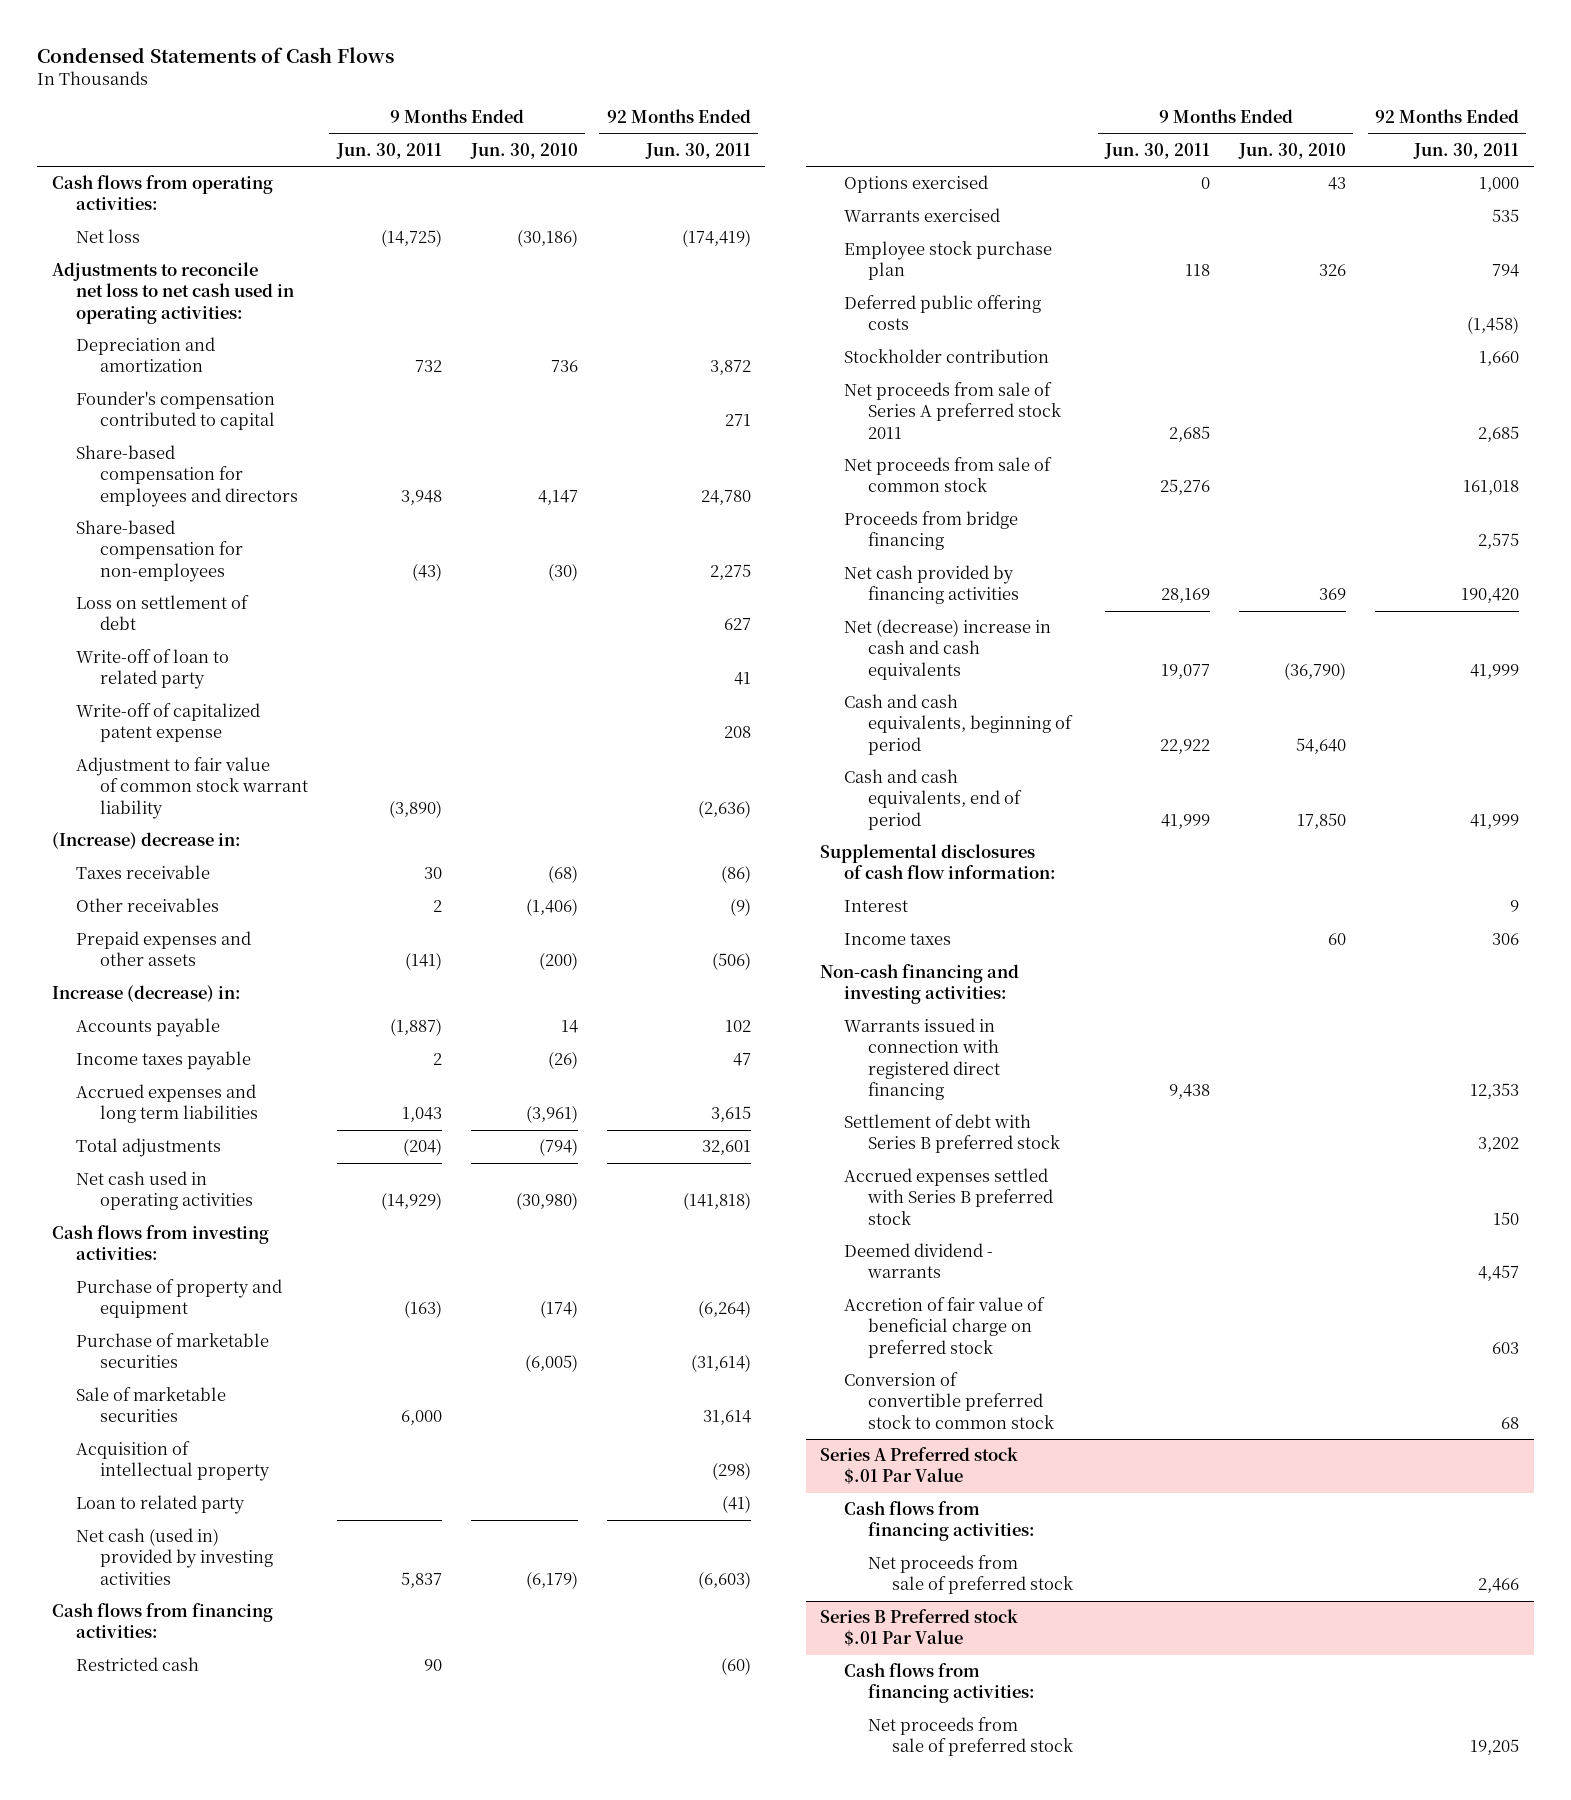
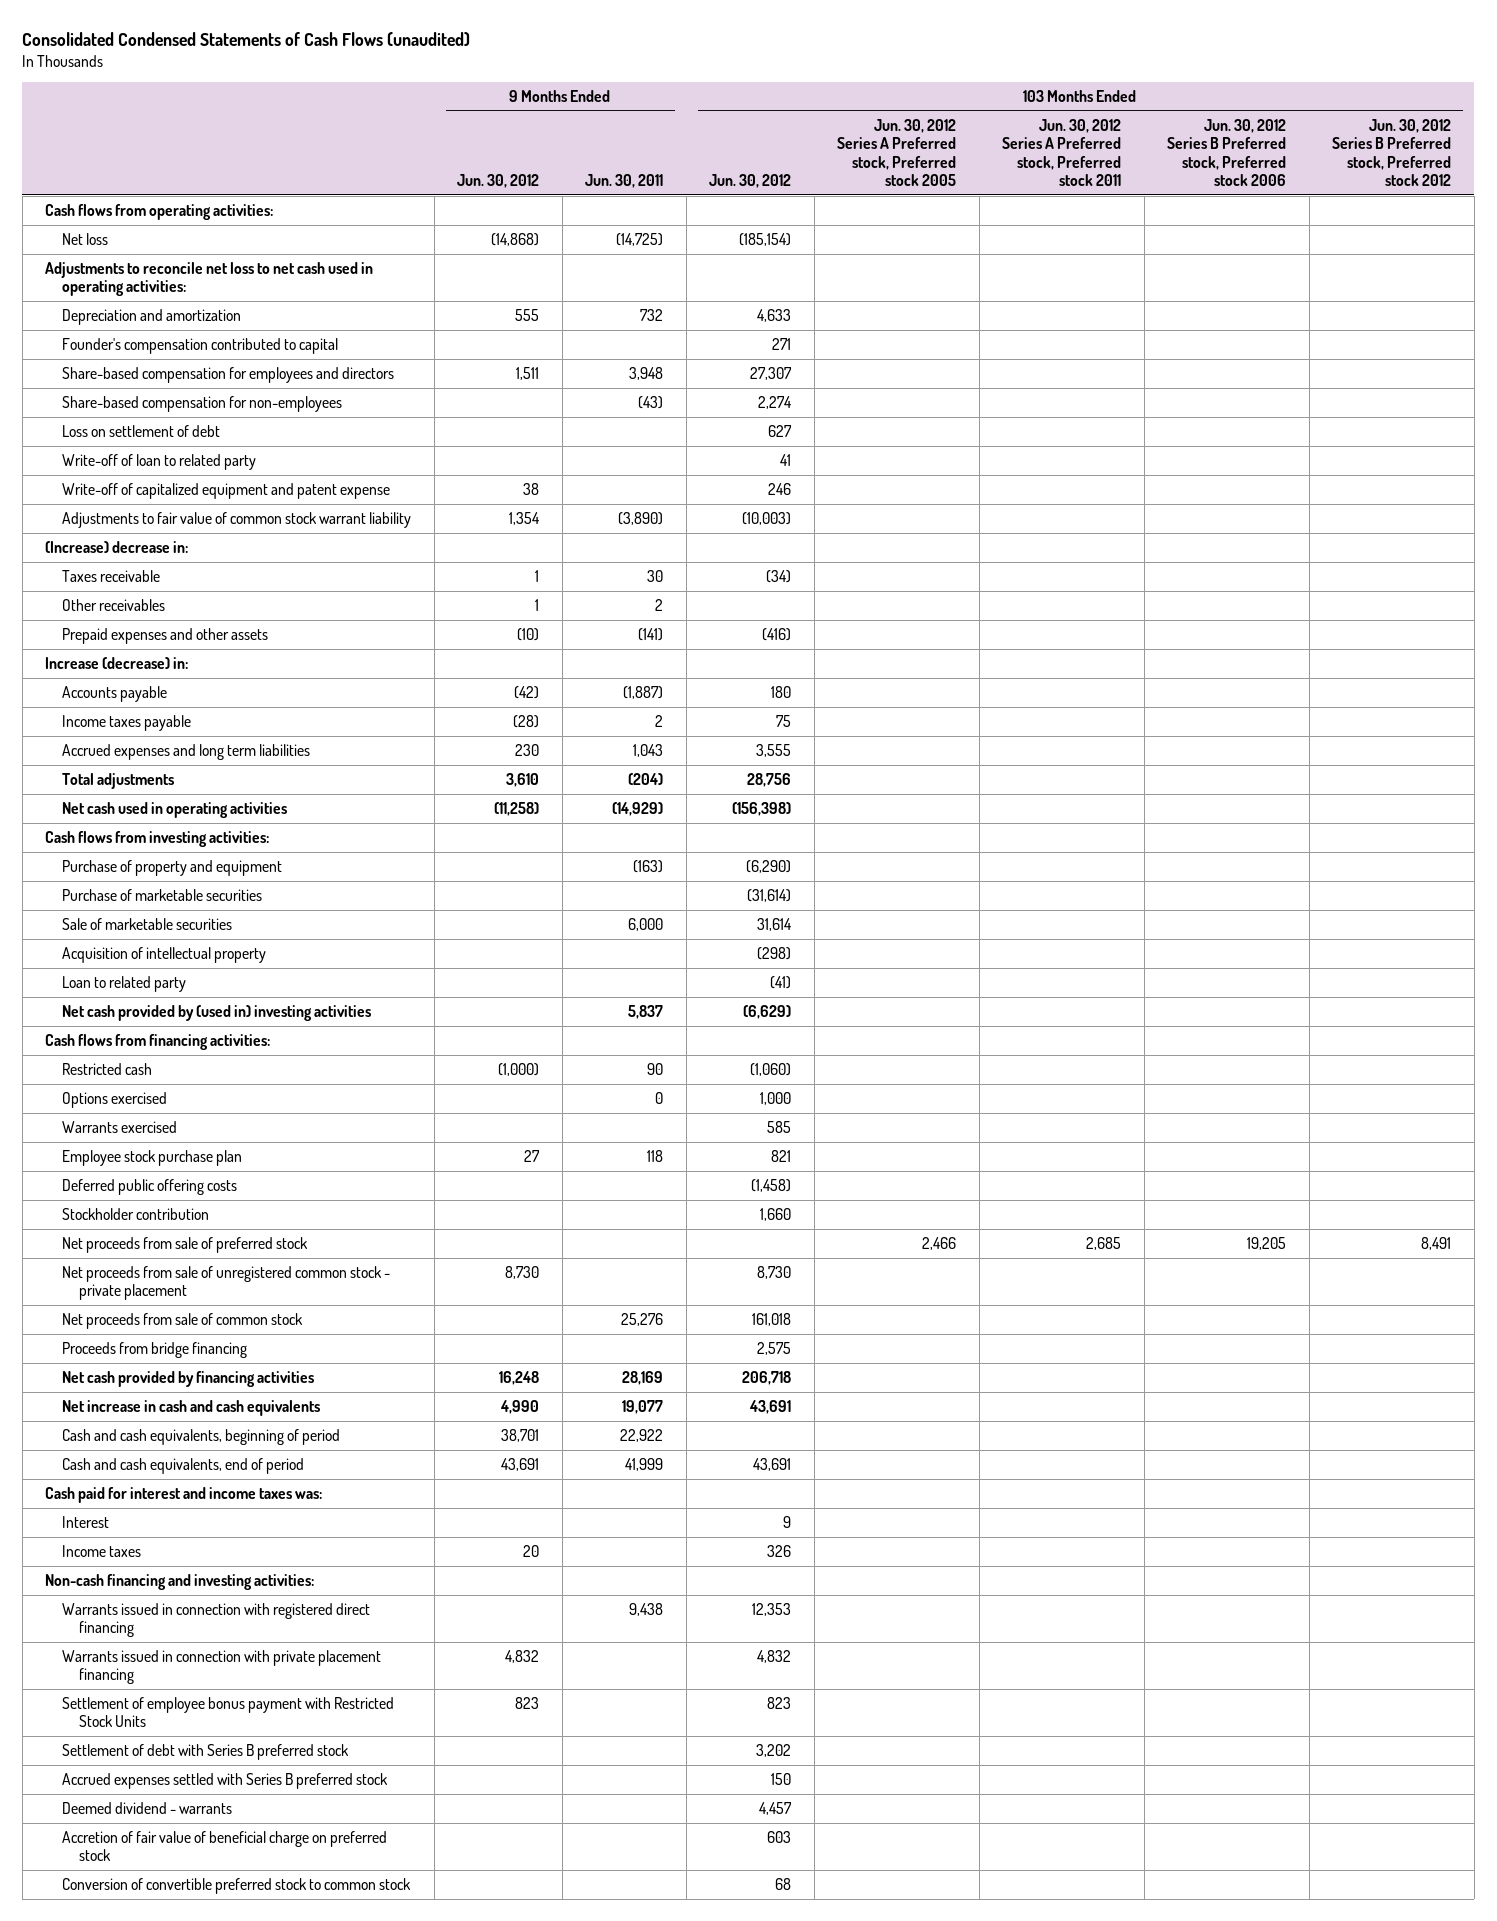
- Condensed Statements of Cash Flows
+ Consolidated Condensed Statements of Cash Flows (unaudited)
- | 9 Months Ended Jun. 30, 2011 | 9 Months Ended Jun. 30, 2010 | 92 Months Ended Jun. 30, 2011
+ | 9 Months Ended Jun. 30, 2012 | 9 Months Ended Jun. 30, 2011 | 103 Months Ended Jun. 30, 2012 | 103 Months Ended Jun. 30, 2012 Series A Preferred stock, Preferred stock 2005 | 103 Months Ended Jun. 30, 2012 Series A Preferred stock, Preferred stock 2011 | 103 Months Ended Jun. 30, 2012 Series B Preferred stock, Preferred stock 2006 | 103 Months Ended Jun. 30, 2012 Series B Preferred stock, Preferred stock 2012
- Write-off of capitalized patent expense | | | 208
- Adjustment to fair value of common stock warrant liability | (3,890) | | (2,636)
+ Write-off of capitalized equipment and patent expense | 38 | | 246 | | | |
+ Adjustments to fair value of common stock warrant liability | 1,354 | (3,890) | (10,003) | | | |
- Net cash (used in) provided by investing activities | 5,837 | (6,179) | (6,603)
+ Net cash provided by (used in) investing activities | | 5,837 | (6,629) | | | |
- Net proceeds from sale of Series A preferred stock 2011 | 2,685 | | 2,685
+ Net proceeds from sale of preferred stock | | | | 2,466 | 2,685 | 19,205 | 8,491
+ Net proceeds from sale of unregistered common stock - private placement | 8,730 | | 8,730 | | | |
- Net (decrease) increase in cash and cash equivalents | 19,077 | (36,790) | 41,999
+ Net increase in cash and cash equivalents | 4,990 | 19,077 | 43,691 | | | |
- Supplemental disclosures of cash flow information:
+ Cash paid for interest and income taxes was:
+ Warrants issued in connection with private placement financing | 4,832 | | 4,832 | | | |
+ Settlement of employee bonus payment with Restricted Stock Units | 823 | | 823 | | | |
- Series A Preferred stock $.01 Par Value
- Cash flows from financing activities:
- Net proceeds from sale of preferred stock | | | 2,466
- Series B Preferred stock $.01 Par Value
- Cash flows from financing activities:
- Net proceeds from sale of preferred stock | | | 19,205

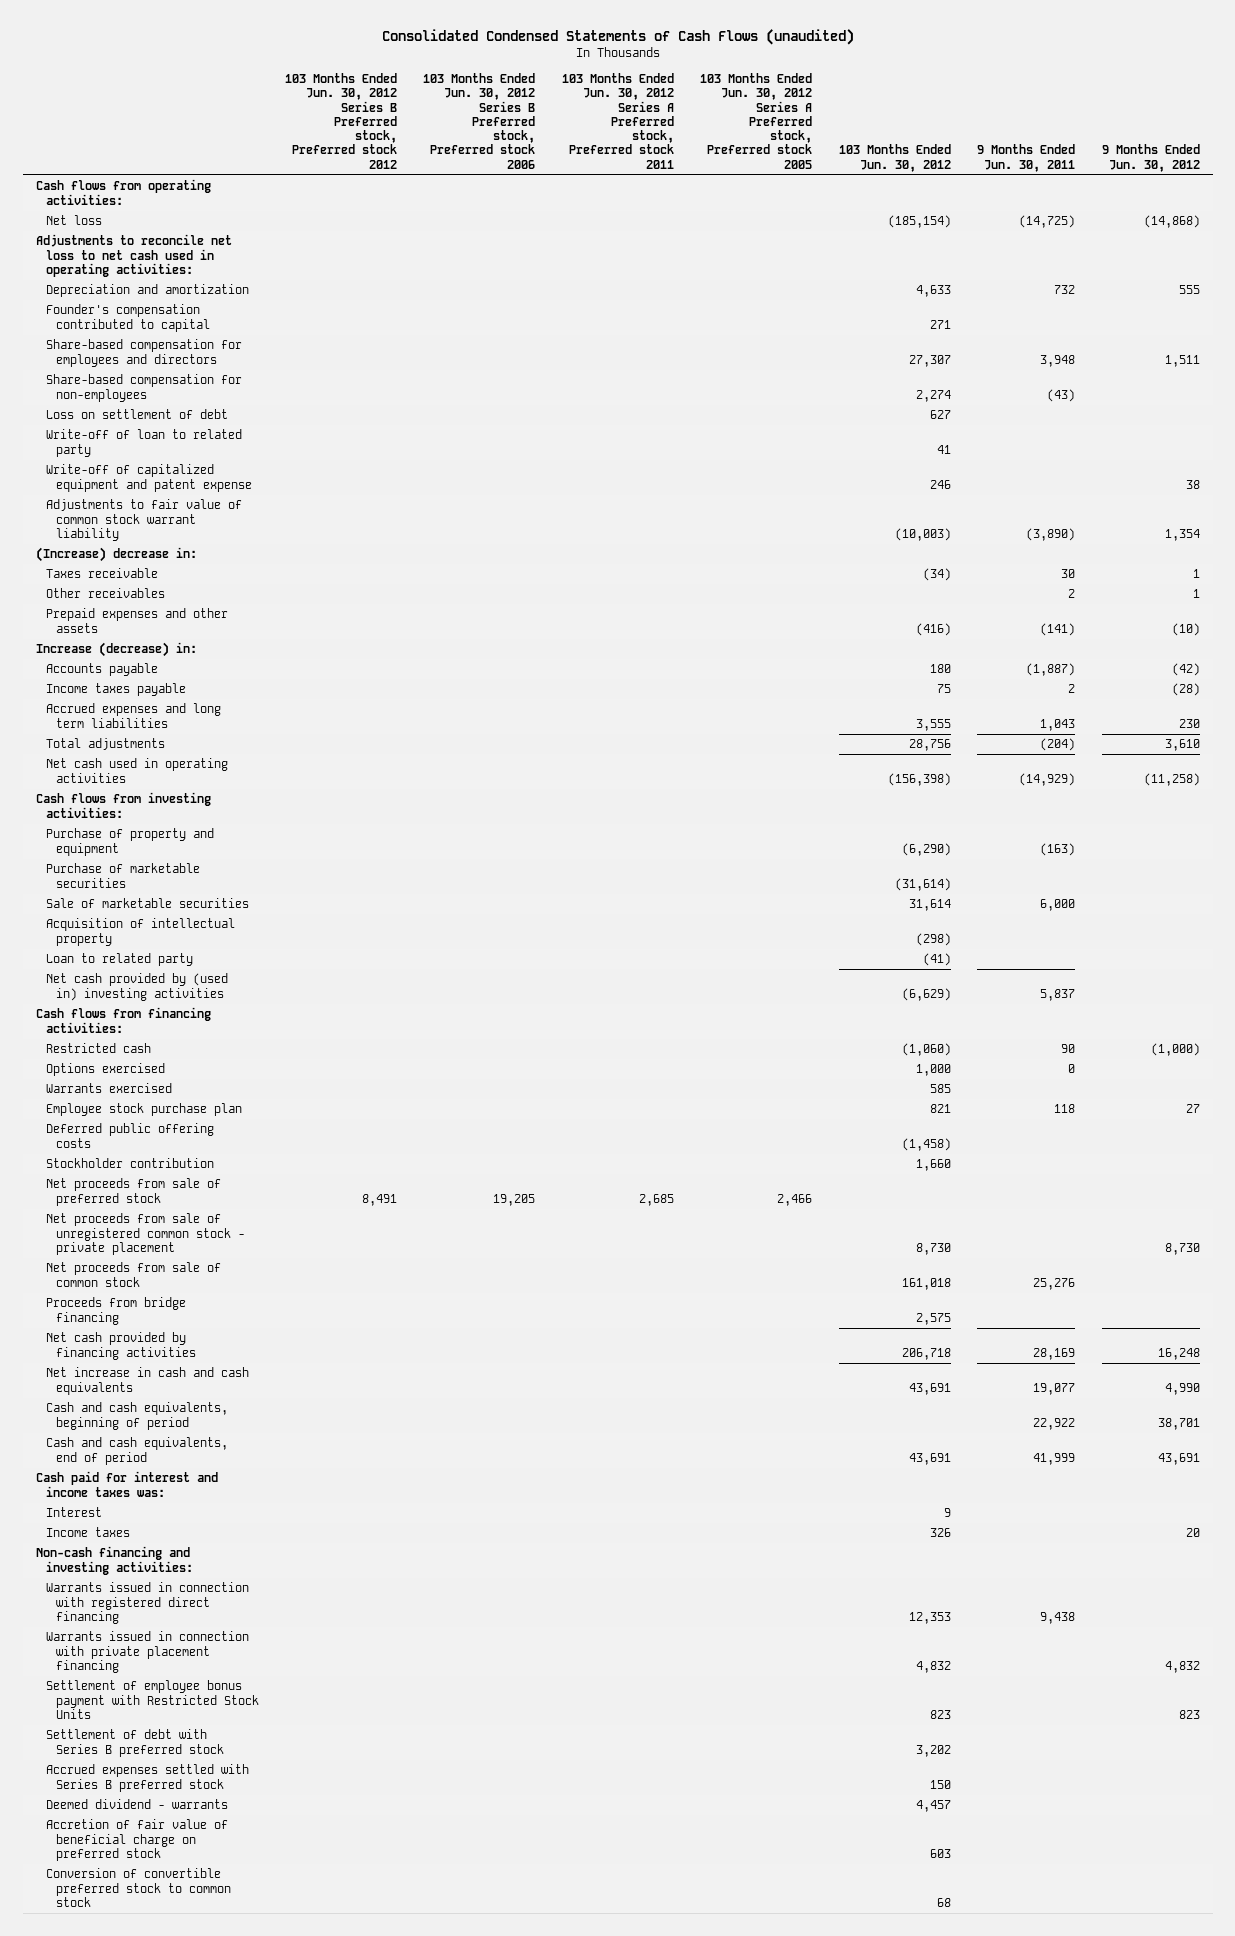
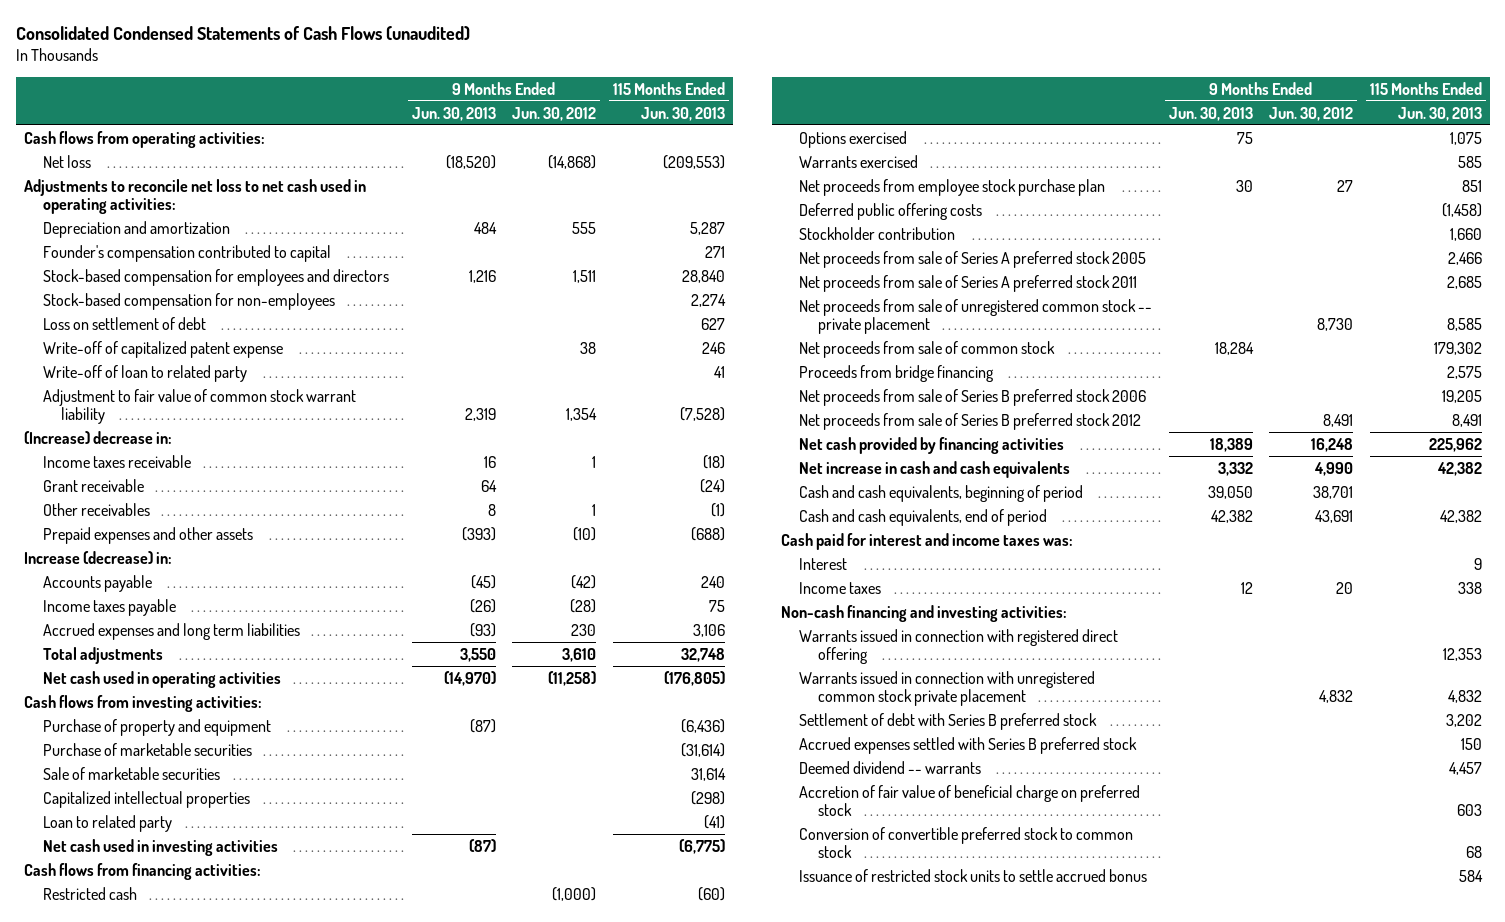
- | 103 Months Ended Jun. 30, 2012 Series B Preferred stock, Preferred stock 2012 | 103 Months Ended Jun. 30, 2012 Series B Preferred stock, Preferred stock 2006 | 103 Months Ended Jun. 30, 2012 Series A Preferred stock, Preferred stock 2011 | 103 Months Ended Jun. 30, 2012 Series A Preferred stock, Preferred stock 2005 | 103 Months Ended Jun. 30, 2012 | 9 Months Ended Jun. 30, 2011 | 9 Months Ended Jun. 30, 2012
+ | 9 Months Ended Jun. 30, 2013 | 9 Months Ended Jun. 30, 2012 | 115 Months Ended Jun. 30, 2013
- Share-based compensation for employees and directors | | | | | 27,307 | 3,948 | 1,511
- Share-based compensation for non-employees | | | | | 2,274 | (43) |
+ Stock-based compensation for employees and directors | 1,216 | 1,511 | 28,840
+ Stock-based compensation for non-employees | | | 2,274
+ Write-off of capitalized patent expense | | 38 | 246
- Write-off of capitalized equipment and patent expense | | | | | 246 | | 38
- Adjustments to fair value of common stock warrant liability | | | | | (10,003) | (3,890) | 1,354
+ Adjustment to fair value of common stock warrant liability | 2,319 | 1,354 | (7,528)
- Taxes receivable | | | | | (34) | 30 | 1
+ Income taxes receivable | 16 | 1 | (18)
+ Grant receivable | 64 | | (24)
- Acquisition of intellectual property | | | | | (298) | |
+ Capitalized intellectual properties | | | (298)
- Net cash provided by (used in) investing activities | | | | | (6,629) | 5,837 |
+ Net cash used in investing activities | (87) | | (6,775)
- Employee stock purchase plan | | | | | 821 | 118 | 27
+ Net proceeds from employee stock purchase plan | 30 | 27 | 851
- Net proceeds from sale of preferred stock | 8,491 | 19,205 | 2,685 | 2,466 | | |
- Net proceeds from sale of unregistered common stock - private placement | | | | | 8,730 | | 8,730
+ Net proceeds from sale of Series A preferred stock 2005 | | | 2,466
+ Net proceeds from sale of Series A preferred stock 2011 | | | 2,685
+ Net proceeds from sale of unregistered common stock -- private placement | | 8,730 | 8,585
+ Net proceeds from sale of Series B preferred stock 2006 | | | 19,205
+ Net proceeds from sale of Series B preferred stock 2012 | | 8,491 | 8,491
- Warrants issued in connection with registered direct financing | | | | | 12,353 | 9,438 |
- Warrants issued in connection with private placement financing | | | | | 4,832 | | 4,832
- Settlement of employee bonus payment with Restricted Stock Units | | | | | 823 | | 823
+ Warrants issued in connection with registered direct offering | | | 12,353
+ Warrants issued in connection with unregistered common stock private placement | | 4,832 | 4,832
- Deemed dividend - warrants | | | | | 4,457 | |
+ Deemed dividend -- warrants | | | 4,457
+ Issuance of restricted stock units to settle accrued bonus | | | 584

